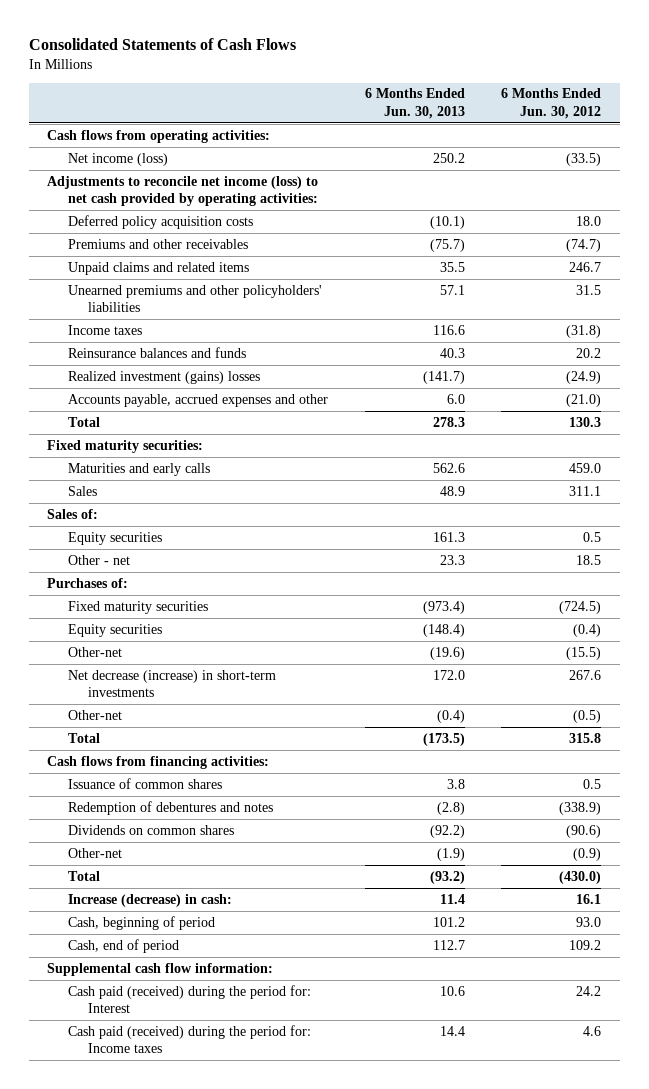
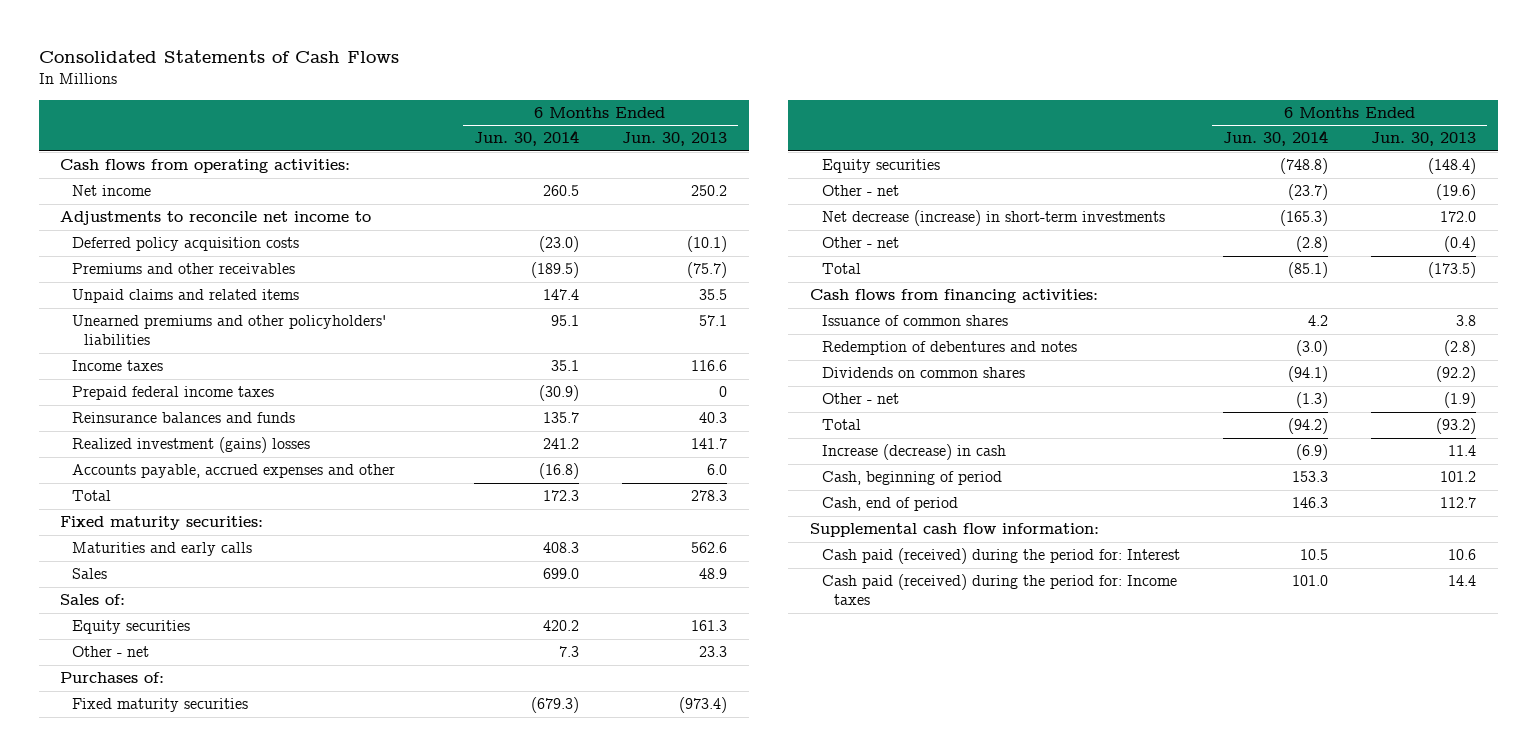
- | 6 Months Ended Jun. 30, 2013 | 6 Months Ended Jun. 30, 2012
+ | 6 Months Ended Jun. 30, 2014 | 6 Months Ended Jun. 30, 2013
- Net income (loss) | 250.2 | (33.5)
- Adjustments to reconcile net income (loss) to net cash provided by operating activities:
+ Net income | 260.5 | 250.2
+ Adjustments to reconcile net income to
+ Prepaid federal income taxes | (30.9) | 0
- Realized investment (gains) losses | (141.7) | (24.9)
+ Realized investment (gains) losses | 241.2 | 141.7
- Other-net | (19.6) | (15.5)
+ Other - net | (23.7) | (19.6)
- Other-net | (0.4) | (0.5)
+ Other - net | (2.8) | (0.4)
- Other-net | (1.9) | (0.9)
+ Other - net | (1.3) | (1.9)
- Increase (decrease) in cash: | 11.4 | 16.1
+ Increase (decrease) in cash | (6.9) | 11.4

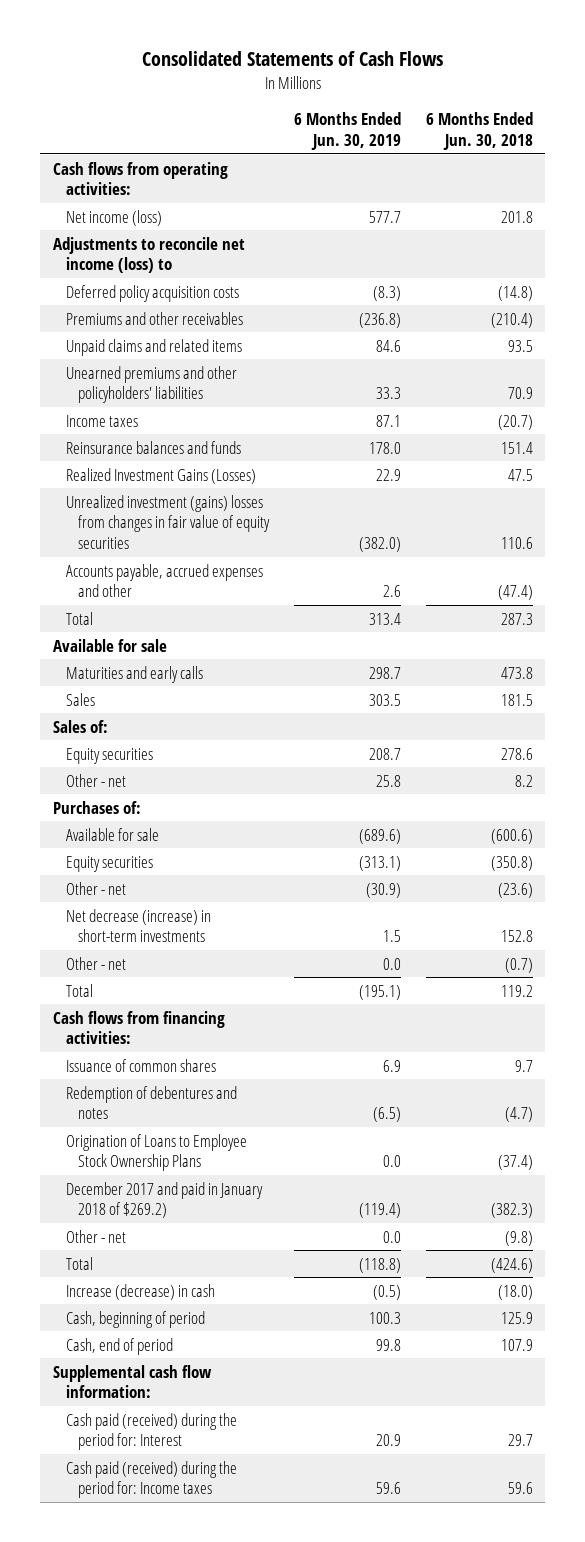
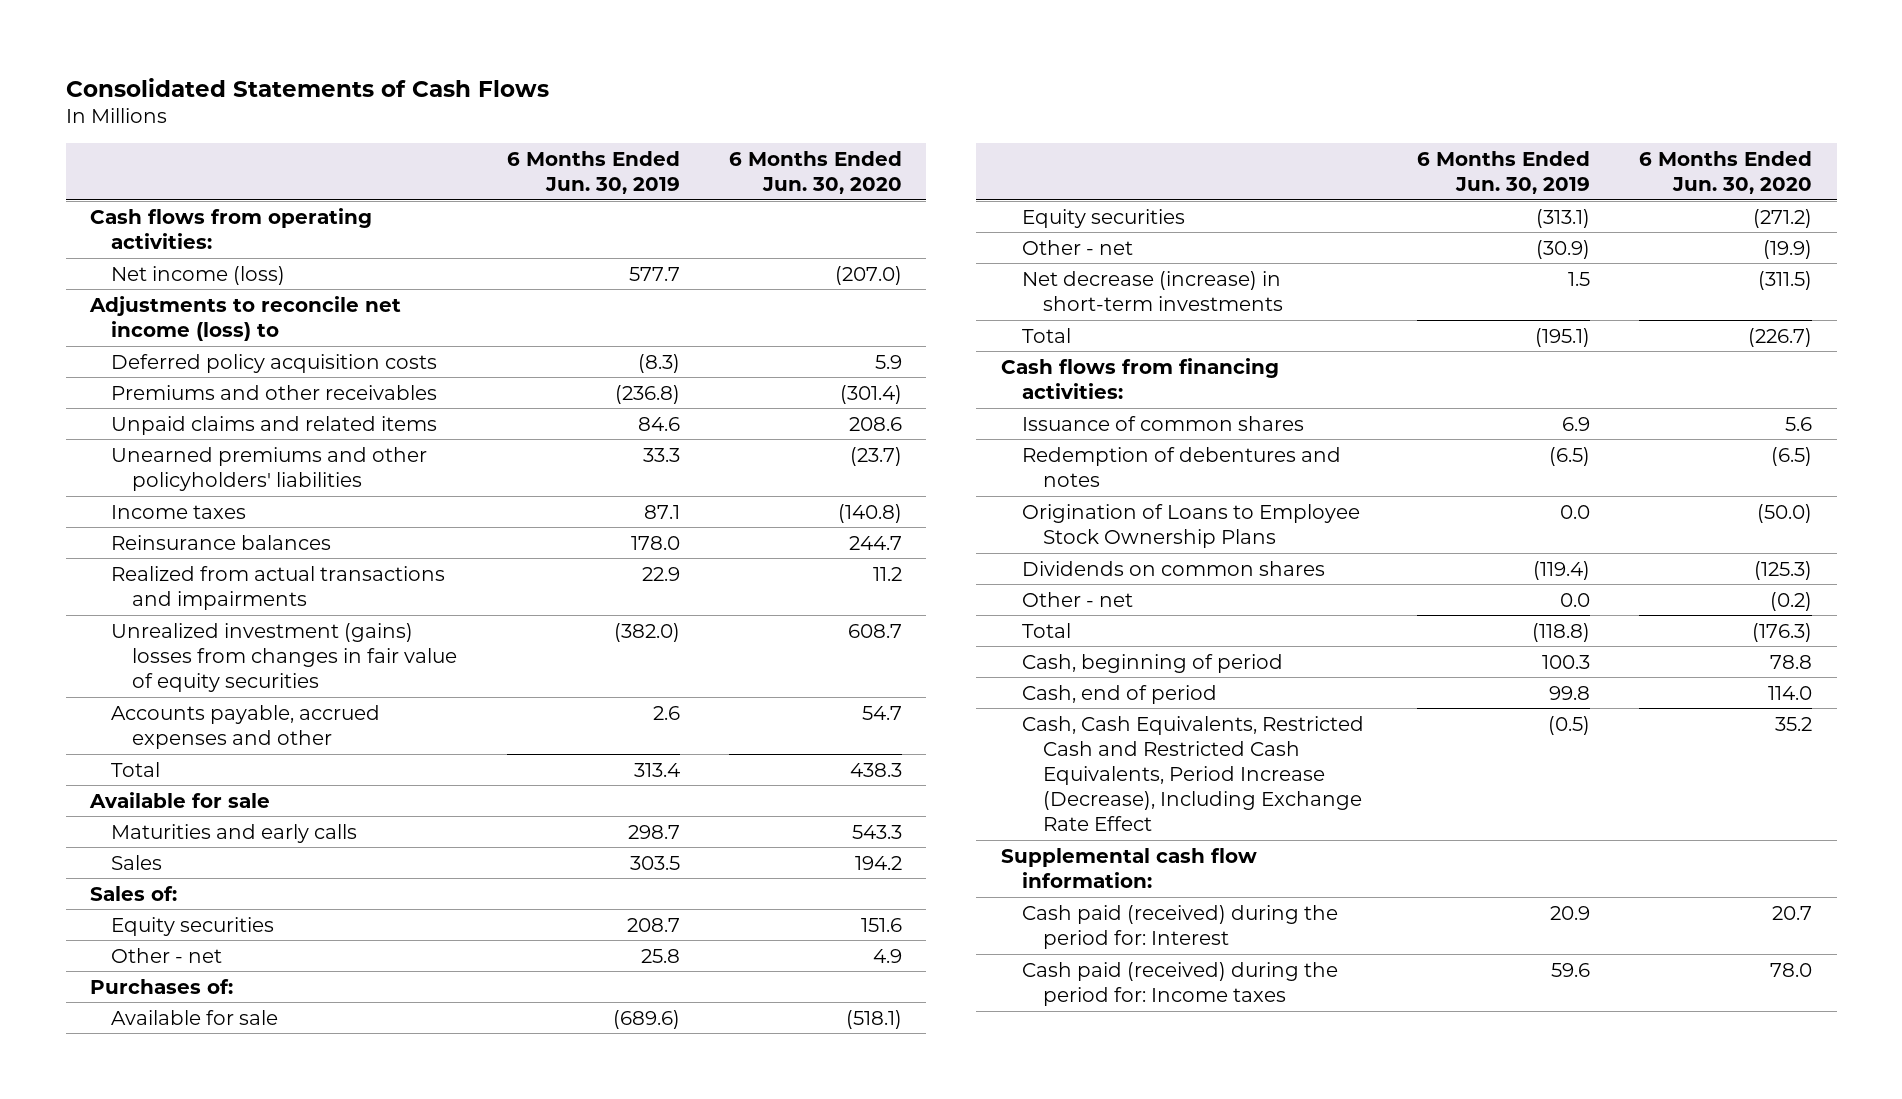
- | 6 Months Ended Jun. 30, 2019 | 6 Months Ended Jun. 30, 2018
+ | 6 Months Ended Jun. 30, 2019 | 6 Months Ended Jun. 30, 2020
- Reinsurance balances and funds | 178.0 | 151.4
- Realized Investment Gains (Losses) | 22.9 | 47.5
+ Reinsurance balances | 178.0 | 244.7
+ Realized from actual transactions and impairments | 22.9 | 11.2
- Other - net | 0.0 | (0.7)
- December 2017 and paid in January 2018 of $269.2) | (119.4) | (382.3)
+ Dividends on common shares | (119.4) | (125.3)
- Increase (decrease) in cash | (0.5) | (18.0)
+ Cash, Cash Equivalents, Restricted Cash and Restricted Cash Equivalents, Period Increase (Decrease), Including Exchange Rate Effect | (0.5) | 35.2

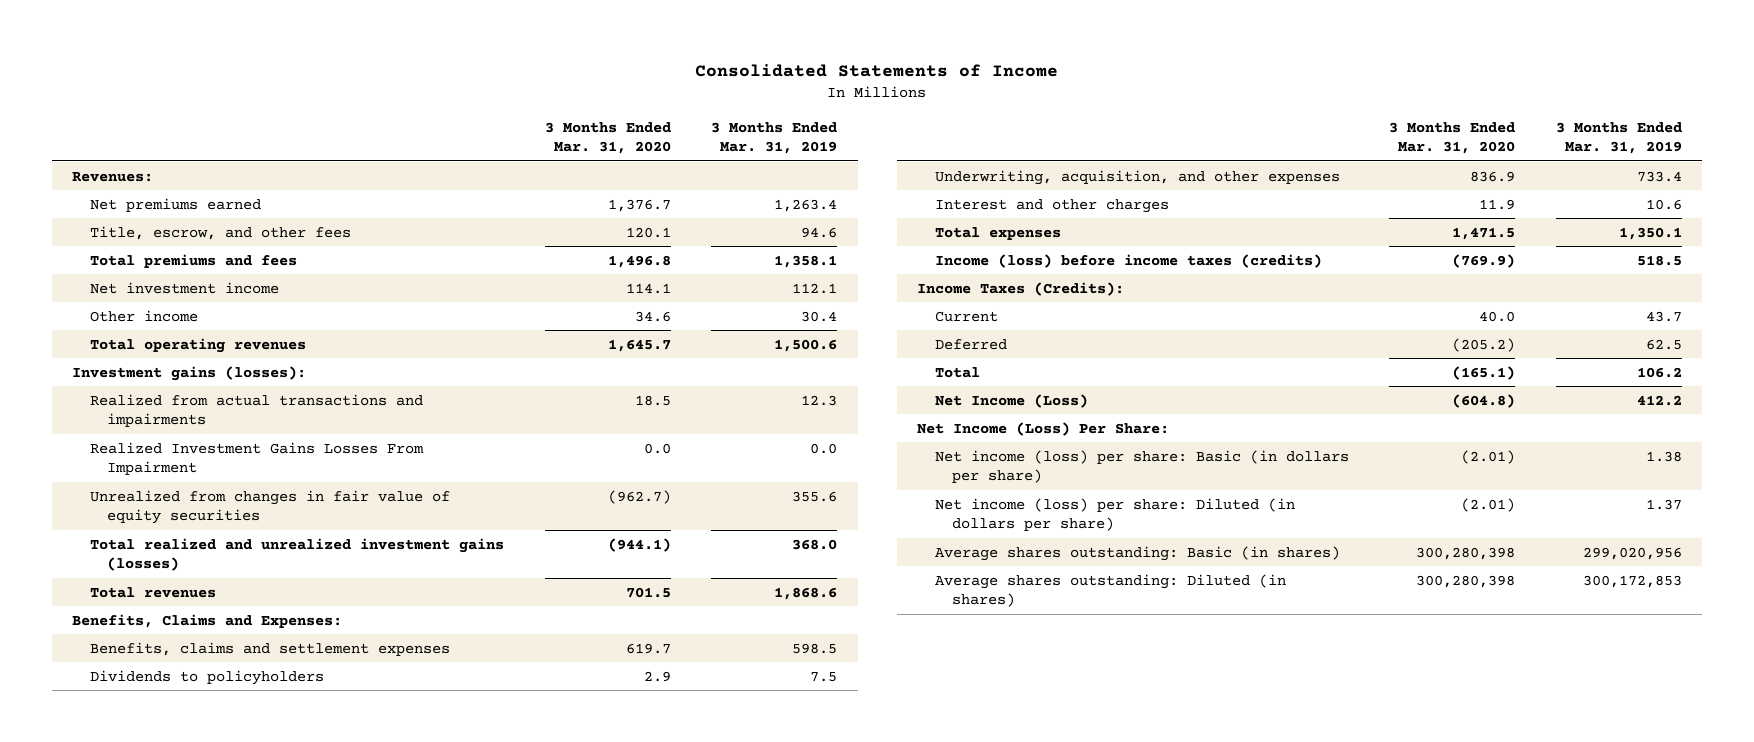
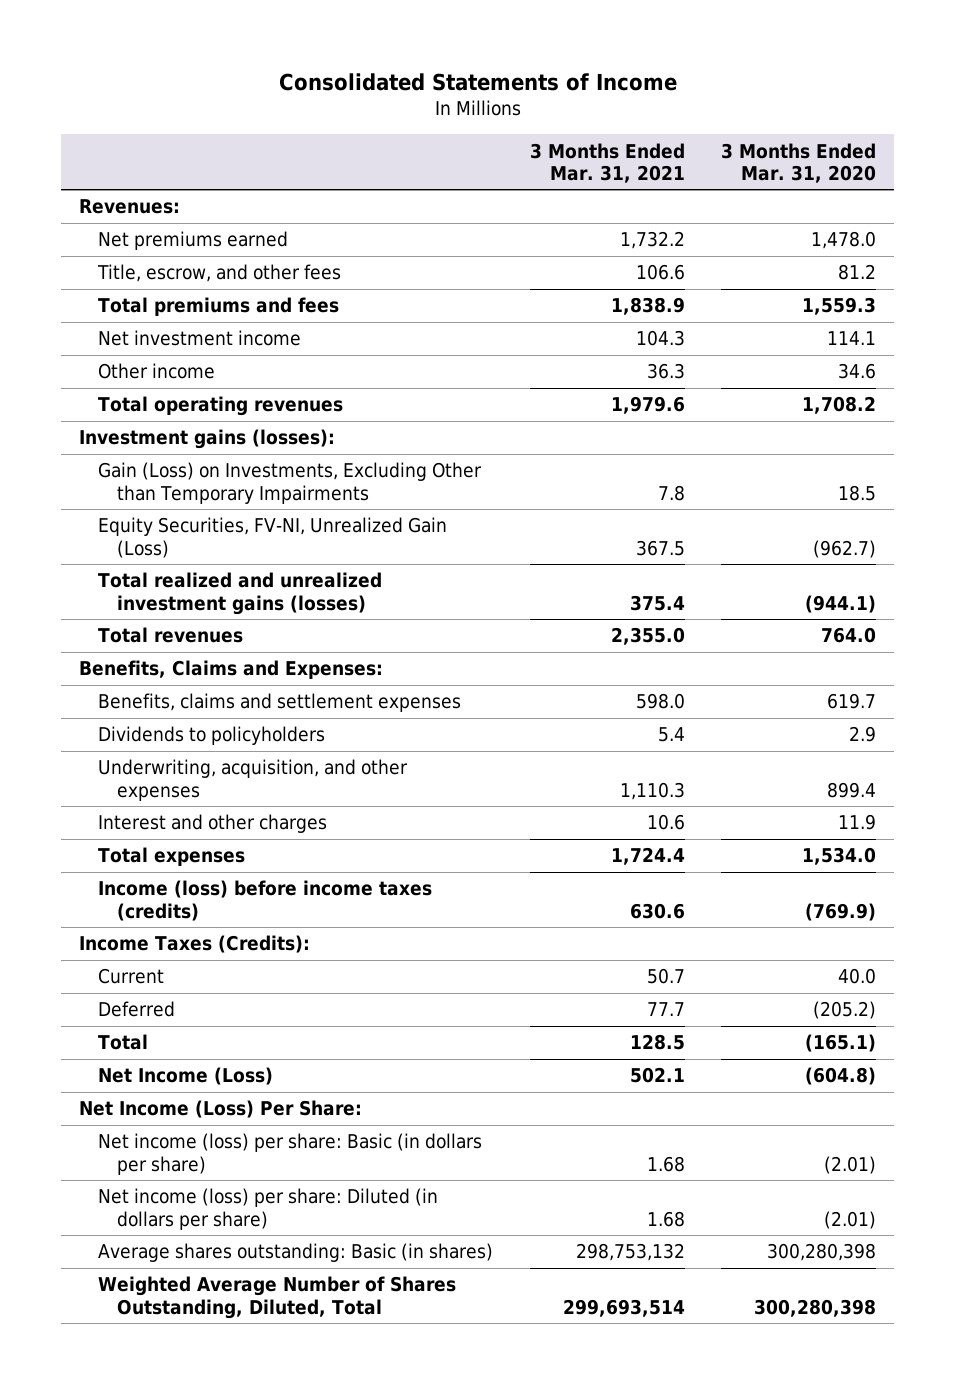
- | 3 Months Ended Mar. 31, 2020 | 3 Months Ended Mar. 31, 2019
+ | 3 Months Ended Mar. 31, 2021 | 3 Months Ended Mar. 31, 2020
- Net premiums earned | 1,376.7 | 1,263.4
- Title, escrow, and other fees | 120.1 | 94.6
- Total premiums and fees | 1,496.8 | 1,358.1
+ Net premiums earned | 1,732.2 | 1,478.0
+ Title, escrow, and other fees | 106.6 | 81.2
+ Total premiums and fees | 1,838.9 | 1,559.3
- Total operating revenues | 1,645.7 | 1,500.6
+ Total operating revenues | 1,979.6 | 1,708.2
- Realized from actual transactions and impairments | 18.5 | 12.3
- Realized Investment Gains Losses From Impairment | 0.0 | 0.0
- Unrealized from changes in fair value of equity securities | (962.7) | 355.6
+ Gain (Loss) on Investments, Excluding Other than Temporary Impairments | 7.8 | 18.5
+ Equity Securities, FV-NI, Unrealized Gain (Loss) | 367.5 | (962.7)
- Total revenues | 701.5 | 1,868.6
+ Total revenues | 2,355.0 | 764.0
- Underwriting, acquisition, and other expenses | 836.9 | 733.4
+ Underwriting, acquisition, and other expenses | 1,110.3 | 899.4
- Total expenses | 1,471.5 | 1,350.1
+ Total expenses | 1,724.4 | 1,534.0
- Average shares outstanding: Diluted (in shares) | 300,280,398 | 300,172,853
+ Weighted Average Number of Shares Outstanding, Diluted, Total | 299,693,514 | 300,280,398

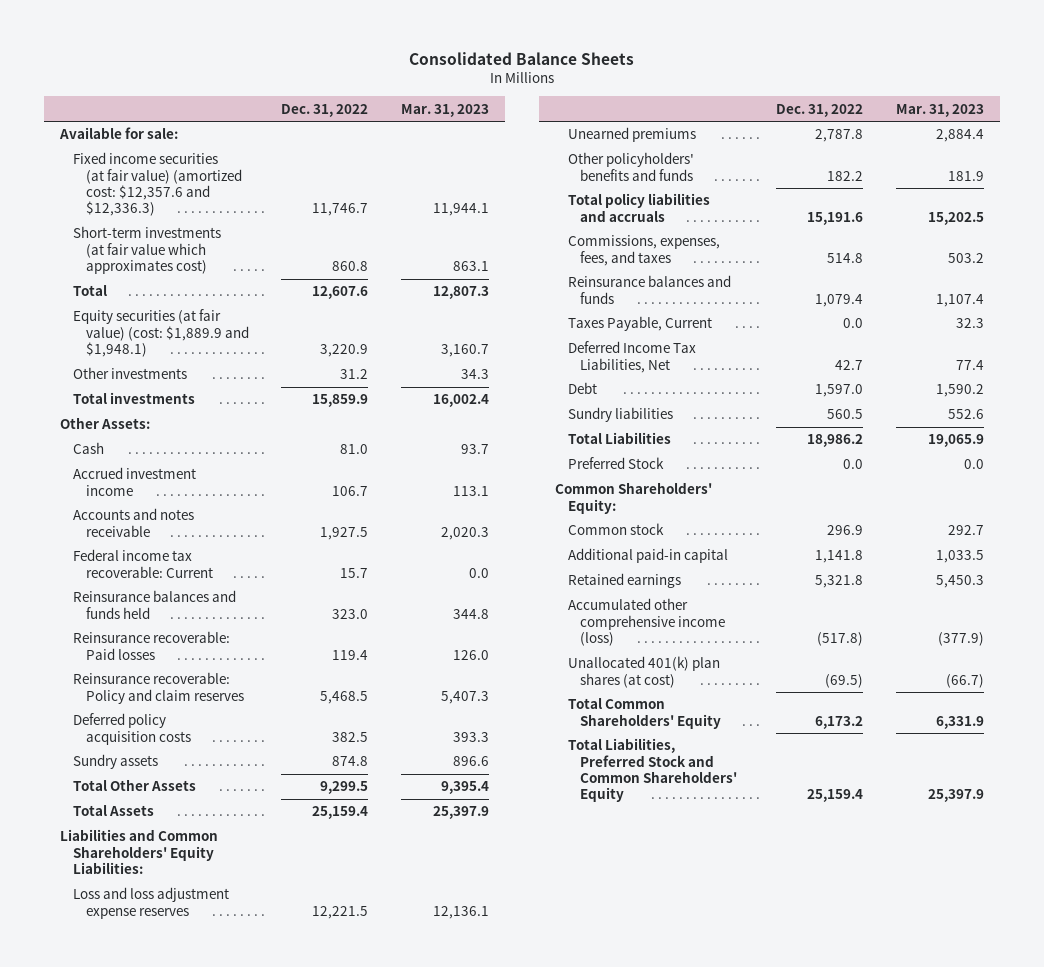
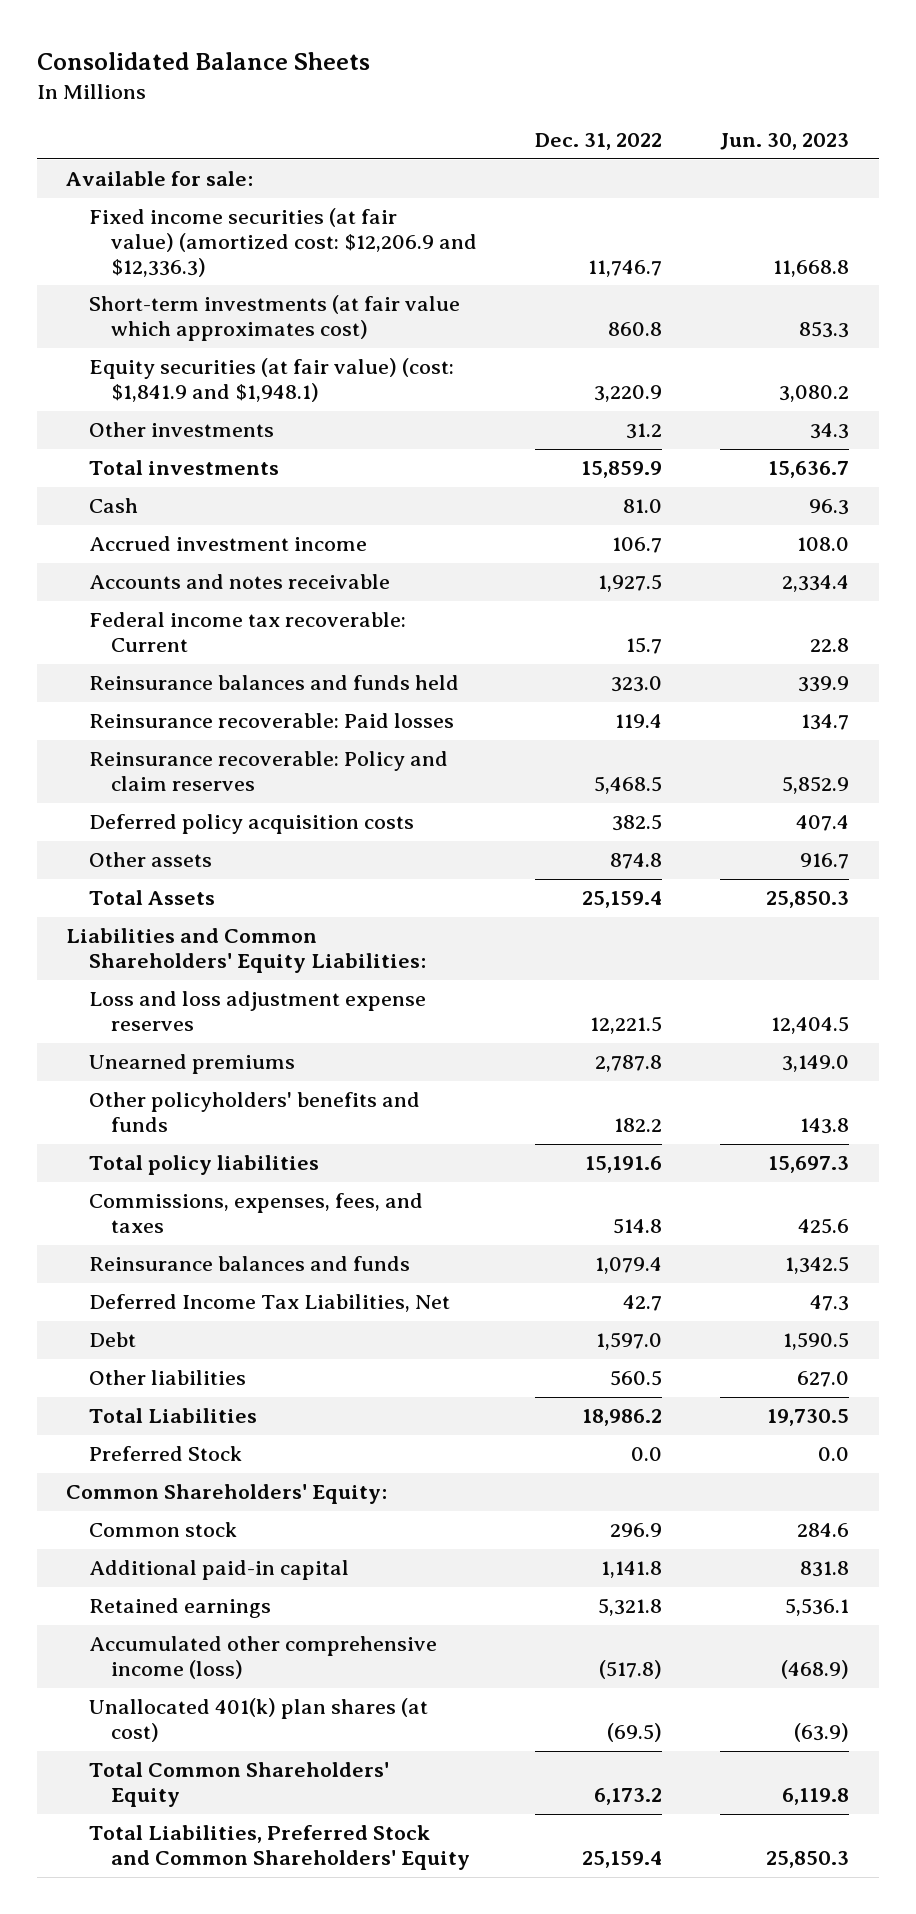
- | Dec. 31, 2022 | Mar. 31, 2023
+ | Dec. 31, 2022 | Jun. 30, 2023
- Fixed income securities (at fair value) (amortized cost: $12,357.6 and $12,336.3) | 11,746.7 | 11,944.1
+ Fixed income securities (at fair value) (amortized cost: $12,206.9 and $12,336.3) | 11,746.7 | 11,668.8
- Total | 12,607.6 | 12,807.3
- Equity securities (at fair value) (cost: $1,889.9 and $1,948.1) | 3,220.9 | 3,160.7
+ Equity securities (at fair value) (cost: $1,841.9 and $1,948.1) | 3,220.9 | 3,080.2
- Other Assets:
- Sundry assets | 874.8 | 896.6
- Total Other Assets | 9,299.5 | 9,395.4
+ Other assets | 874.8 | 916.7
- Total policy liabilities and accruals | 15,191.6 | 15,202.5
+ Total policy liabilities | 15,191.6 | 15,697.3
- Taxes Payable, Current | 0.0 | 32.3
- Sundry liabilities | 560.5 | 552.6
+ Other liabilities | 560.5 | 627.0

